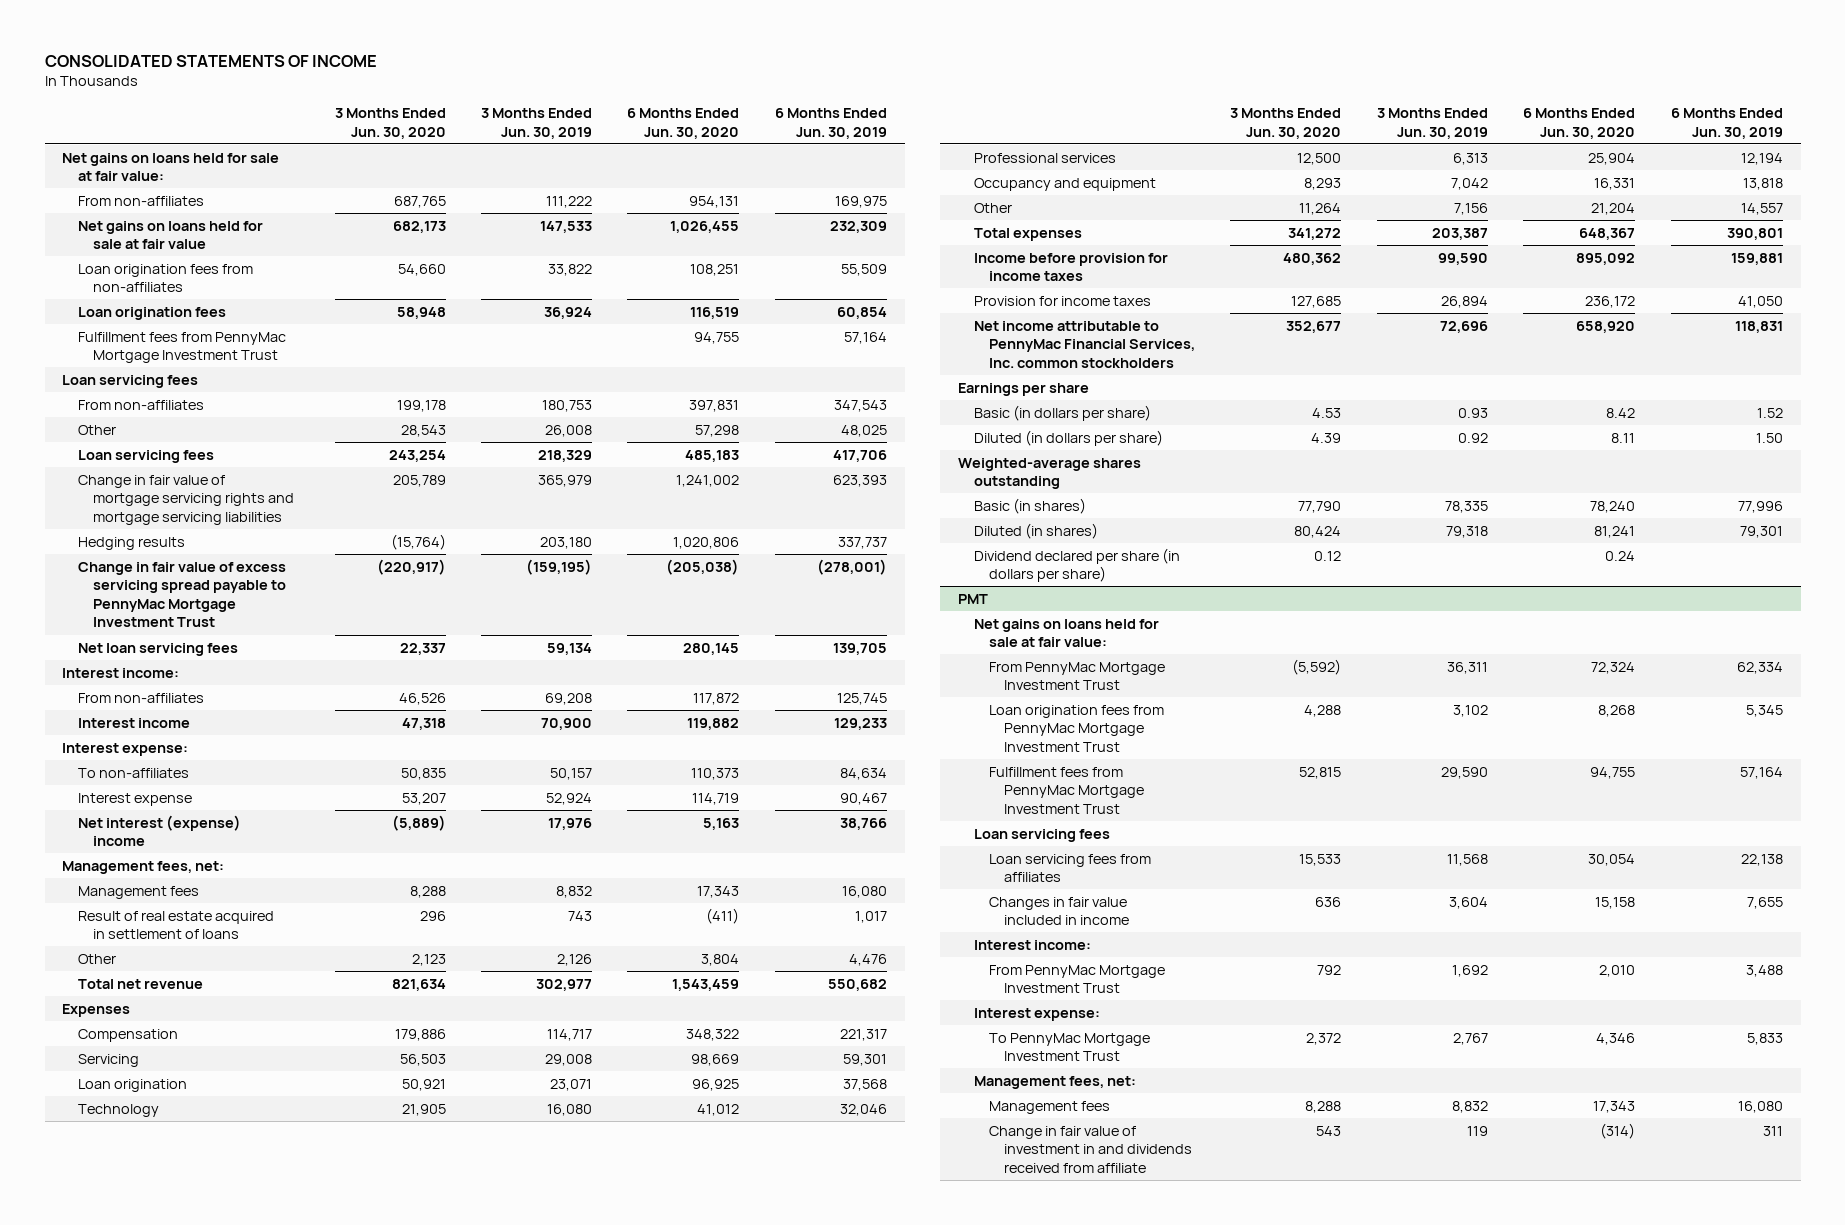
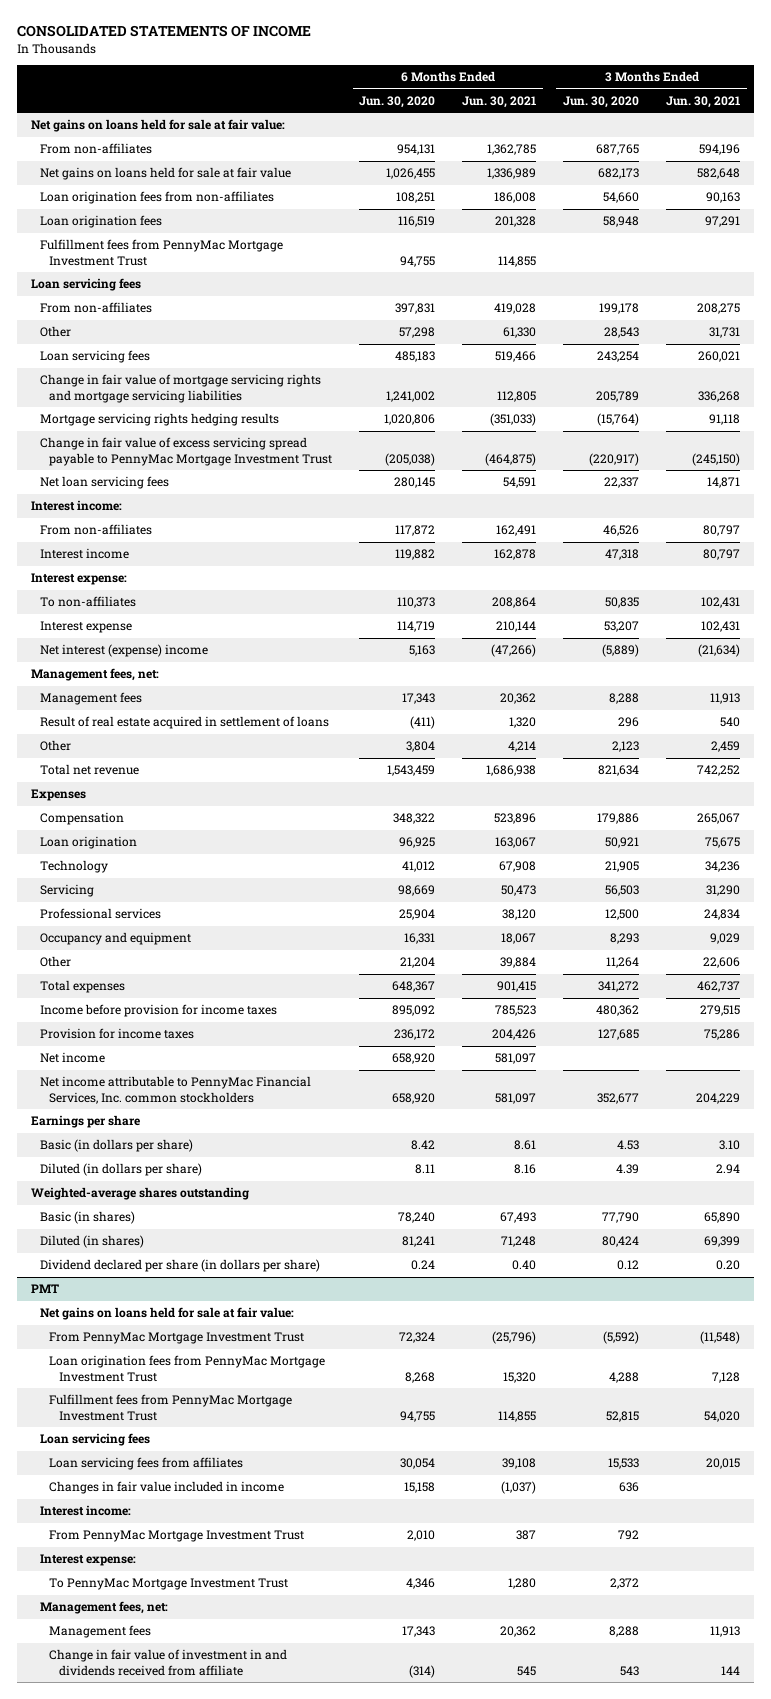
- | 3 Months Ended Jun. 30, 2020 | 3 Months Ended Jun. 30, 2019 | 6 Months Ended Jun. 30, 2020 | 6 Months Ended Jun. 30, 2019
+ | 6 Months Ended Jun. 30, 2020 | 6 Months Ended Jun. 30, 2021 | 3 Months Ended Jun. 30, 2020 | 3 Months Ended Jun. 30, 2021
- Hedging results | (15,764) | 203,180 | 1,020,806 | 337,737
+ Mortgage servicing rights hedging results | 1,020,806 | (351,033) | (15,764) | 91,118
moved down: Servicing | 98,669 | 50,473 | 56,503 | 31,290
+ Net income | 658,920 | 581,097 | |

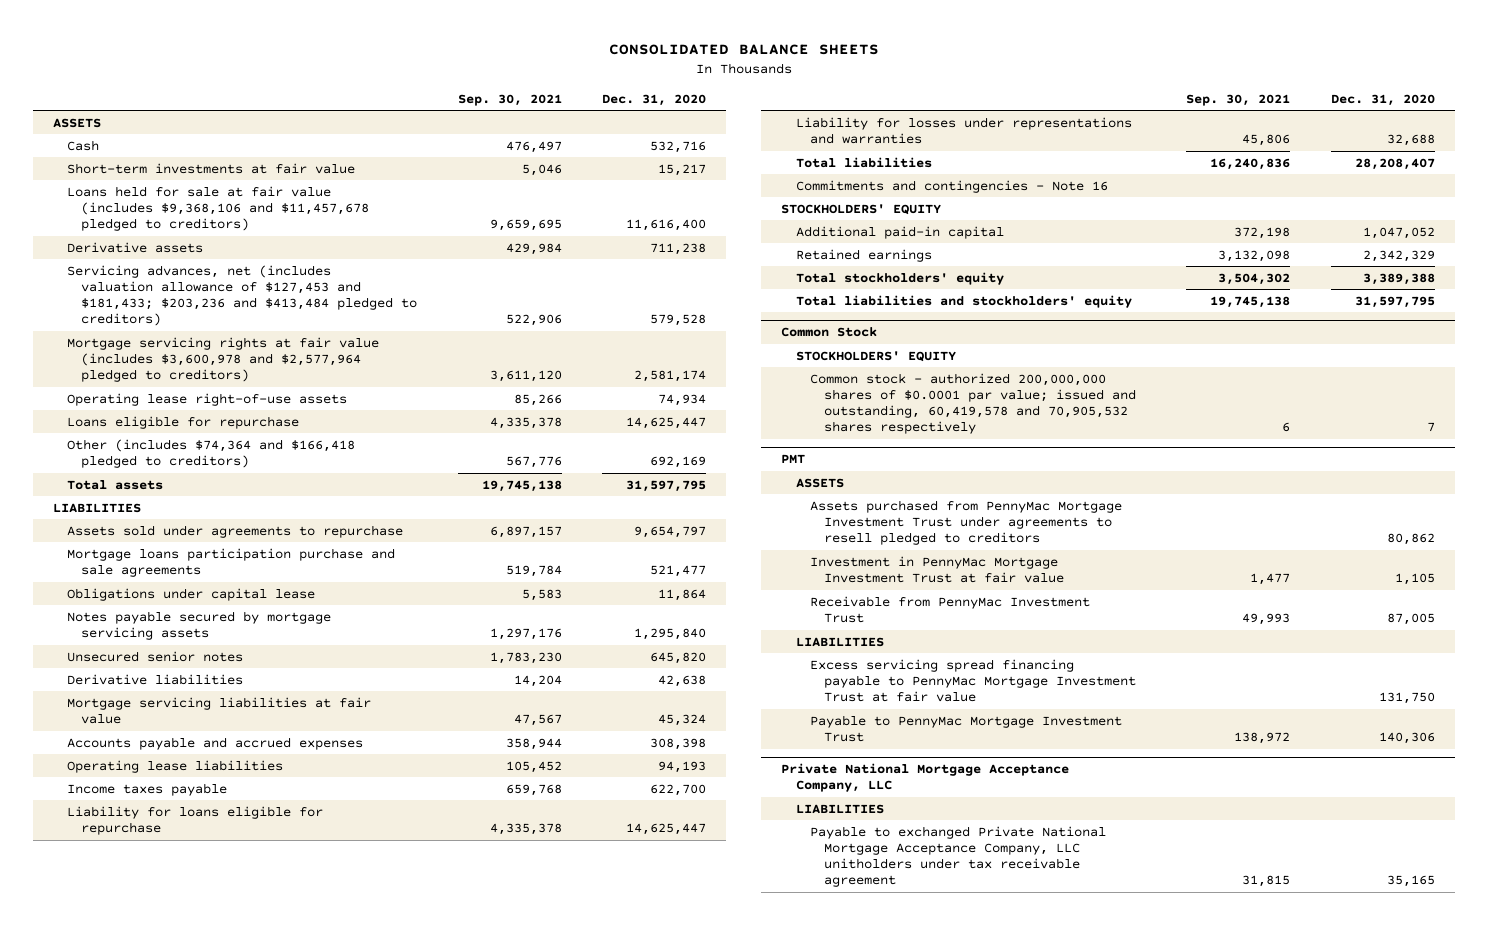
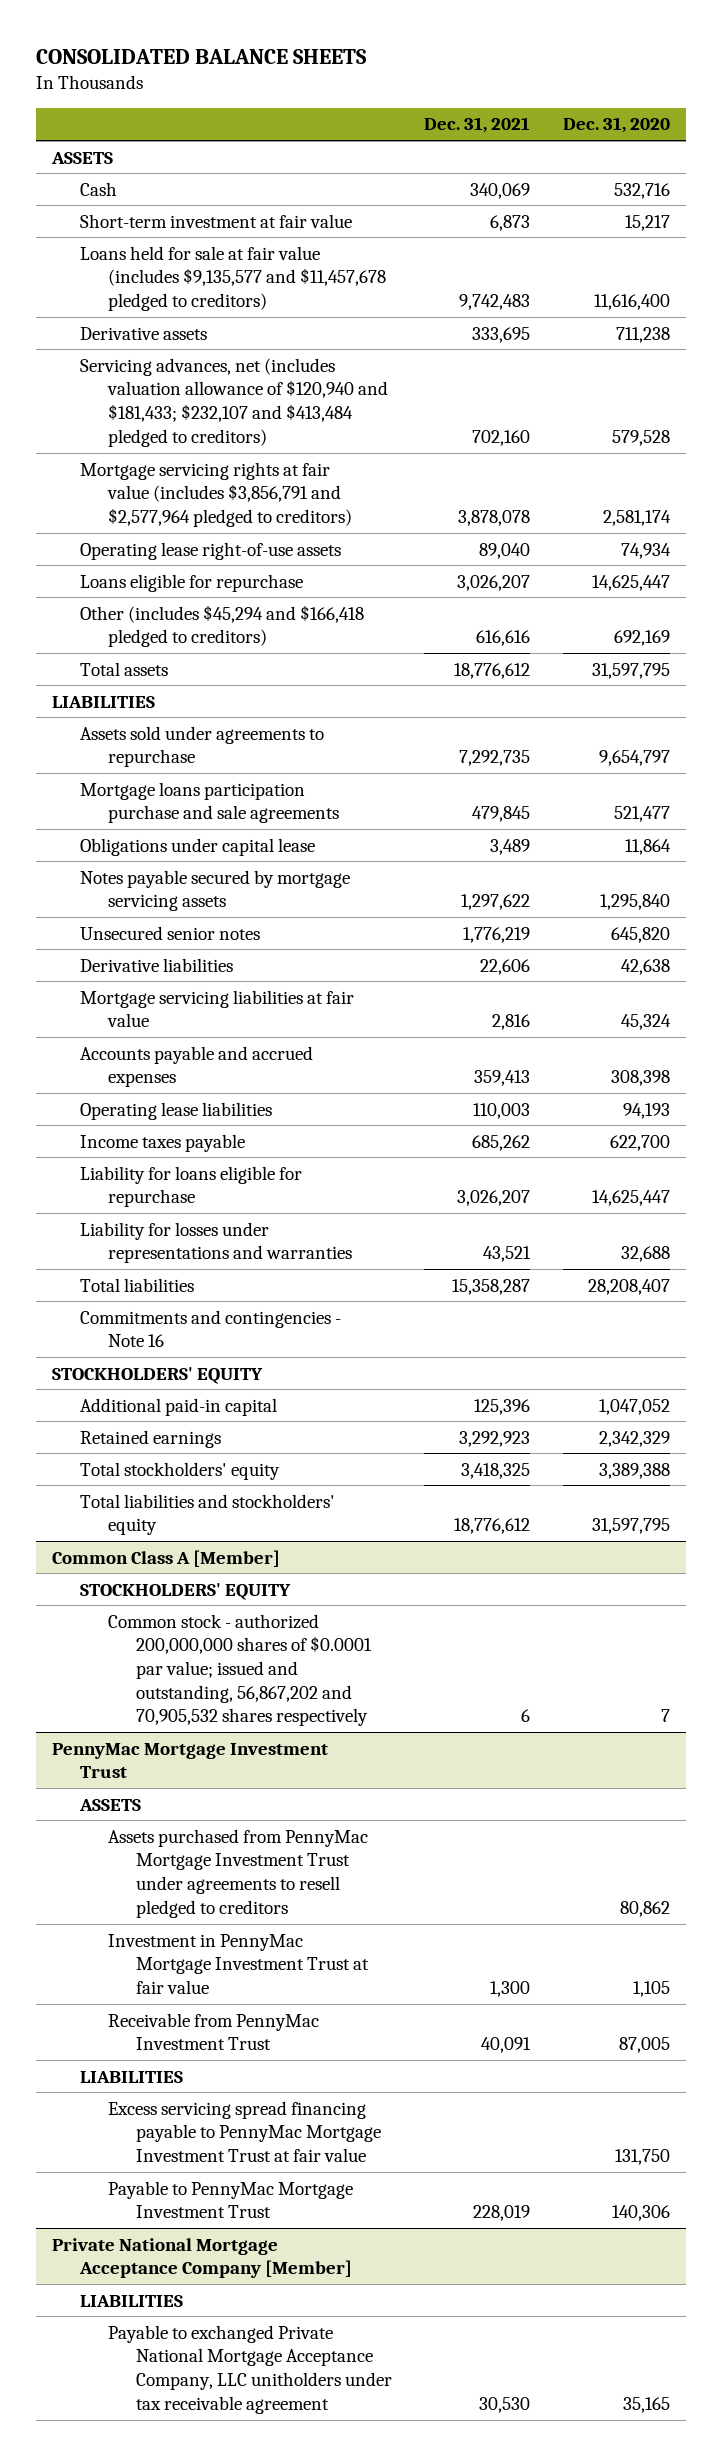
- | Sep. 30, 2021 | Dec. 31, 2020
+ | Dec. 31, 2021 | Dec. 31, 2020
- Short-term investments at fair value | 5,046 | 15,217
- Loans held for sale at fair value (includes $9,368,106 and $11,457,678 pledged to creditors) | 9,659,695 | 11,616,400
+ Short-term investment at fair value | 6,873 | 15,217
+ Loans held for sale at fair value (includes $9,135,577 and $11,457,678 pledged to creditors) | 9,742,483 | 11,616,400
- Servicing advances, net (includes valuation allowance of $127,453 and $181,433; $203,236 and $413,484 pledged to creditors) | 522,906 | 579,528
- Mortgage servicing rights at fair value (includes $3,600,978 and $2,577,964 pledged to creditors) | 3,611,120 | 2,581,174
+ Servicing advances, net (includes valuation allowance of $120,940 and $181,433; $232,107 and $413,484 pledged to creditors) | 702,160 | 579,528
+ Mortgage servicing rights at fair value (includes $3,856,791 and $2,577,964 pledged to creditors) | 3,878,078 | 2,581,174
- Other (includes $74,364 and $166,418 pledged to creditors) | 567,776 | 692,169
+ Other (includes $45,294 and $166,418 pledged to creditors) | 616,616 | 692,169
- Common Stock
+ Common Class A [Member]
- Common stock - authorized 200,000,000 shares of $0.0001 par value; issued and outstanding, 60,419,578 and 70,905,532 shares respectively | 6 | 7
- PMT
+ Common stock - authorized 200,000,000 shares of $0.0001 par value; issued and outstanding, 56,867,202 and 70,905,532 shares respectively | 6 | 7
+ PennyMac Mortgage Investment Trust
- Private National Mortgage Acceptance Company, LLC
+ Private National Mortgage Acceptance Company [Member]

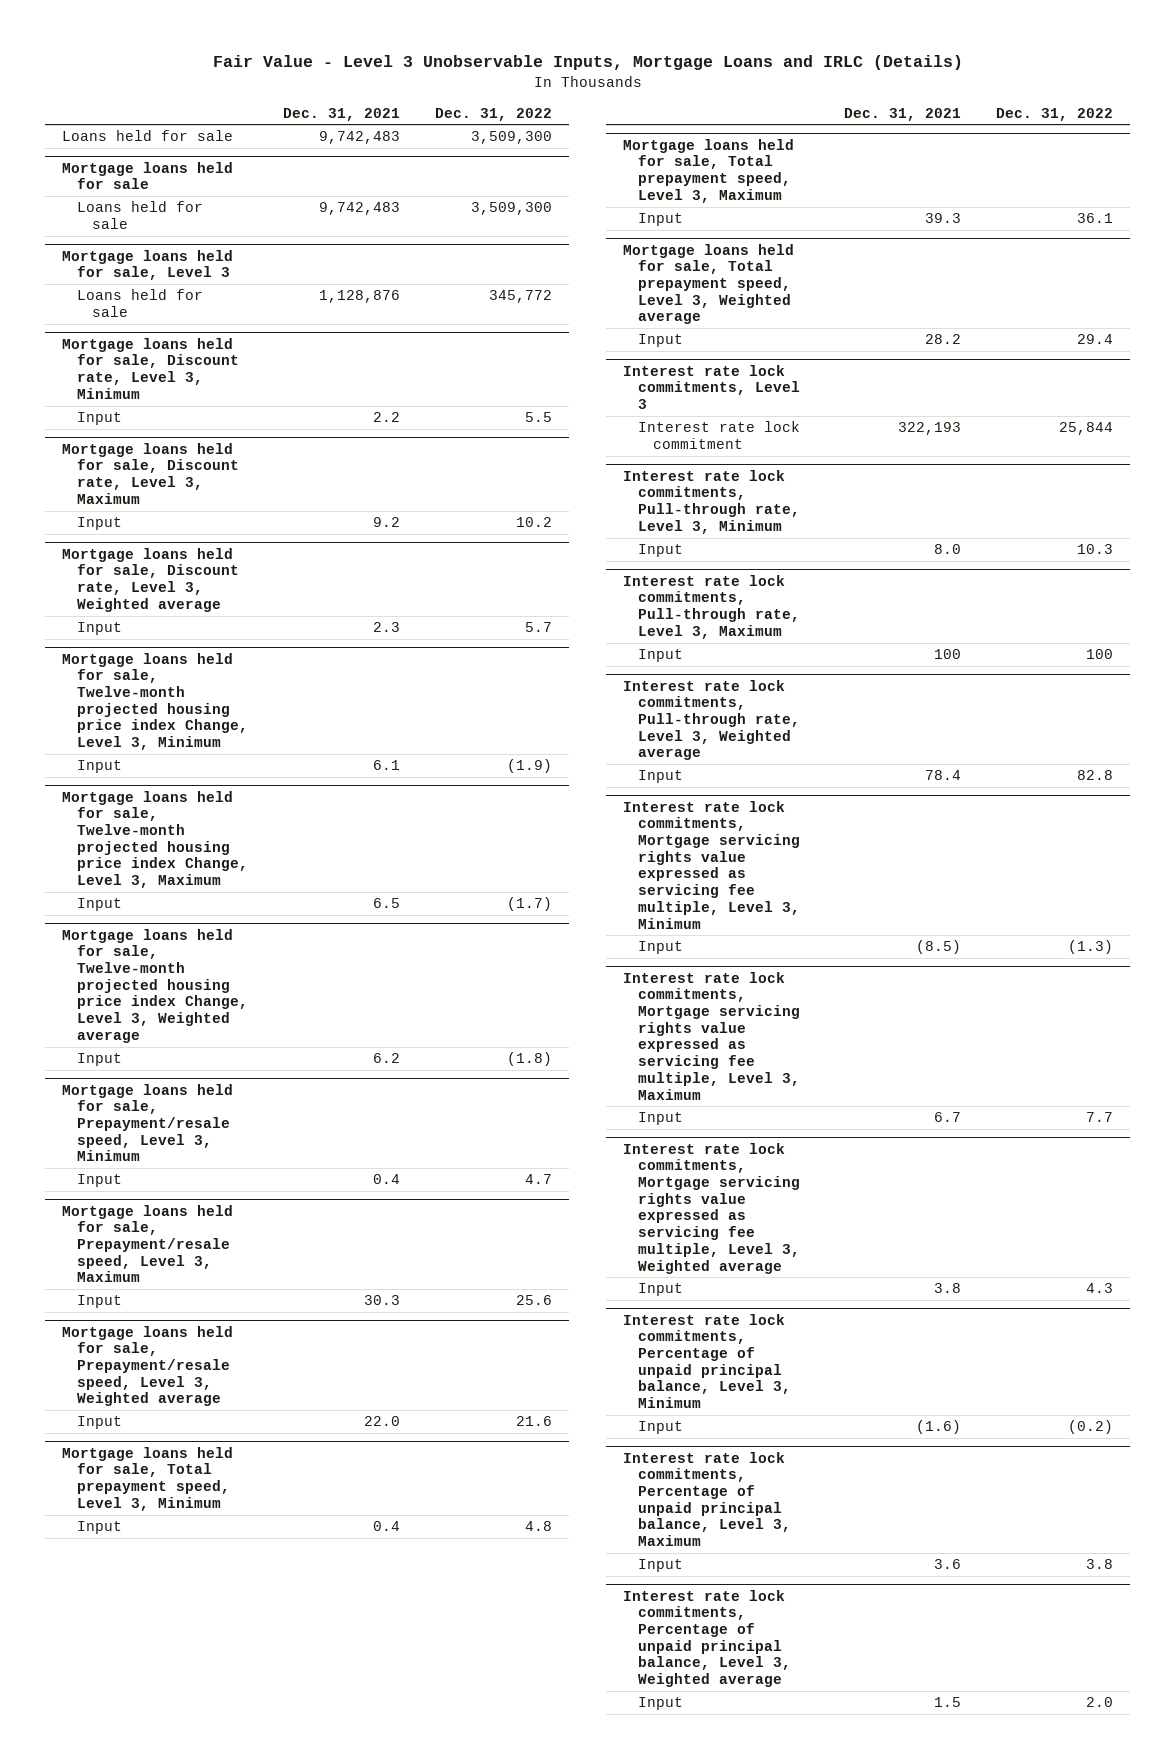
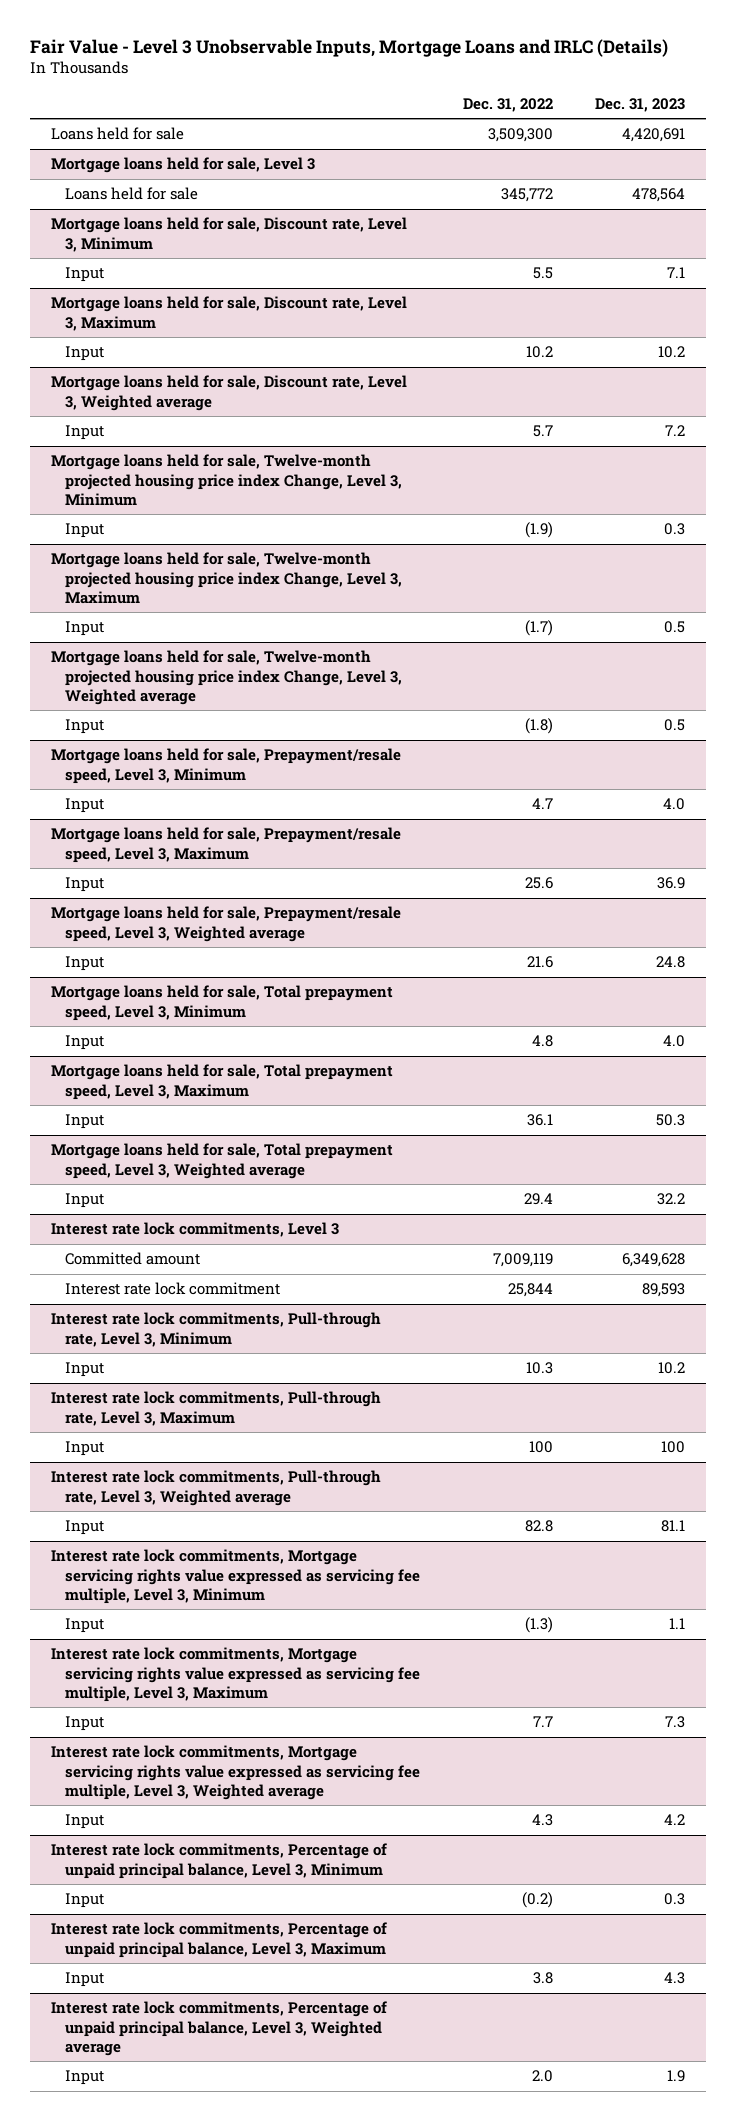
- | Dec. 31, 2021 | Dec. 31, 2022
+ | Dec. 31, 2022 | Dec. 31, 2023
- Mortgage loans held for sale
- Loans held for sale | 9,742,483 | 3,509,300
@ Interest rate lock commitments, Level 3
+ Committed amount | 7,009,119 | 6,349,628

